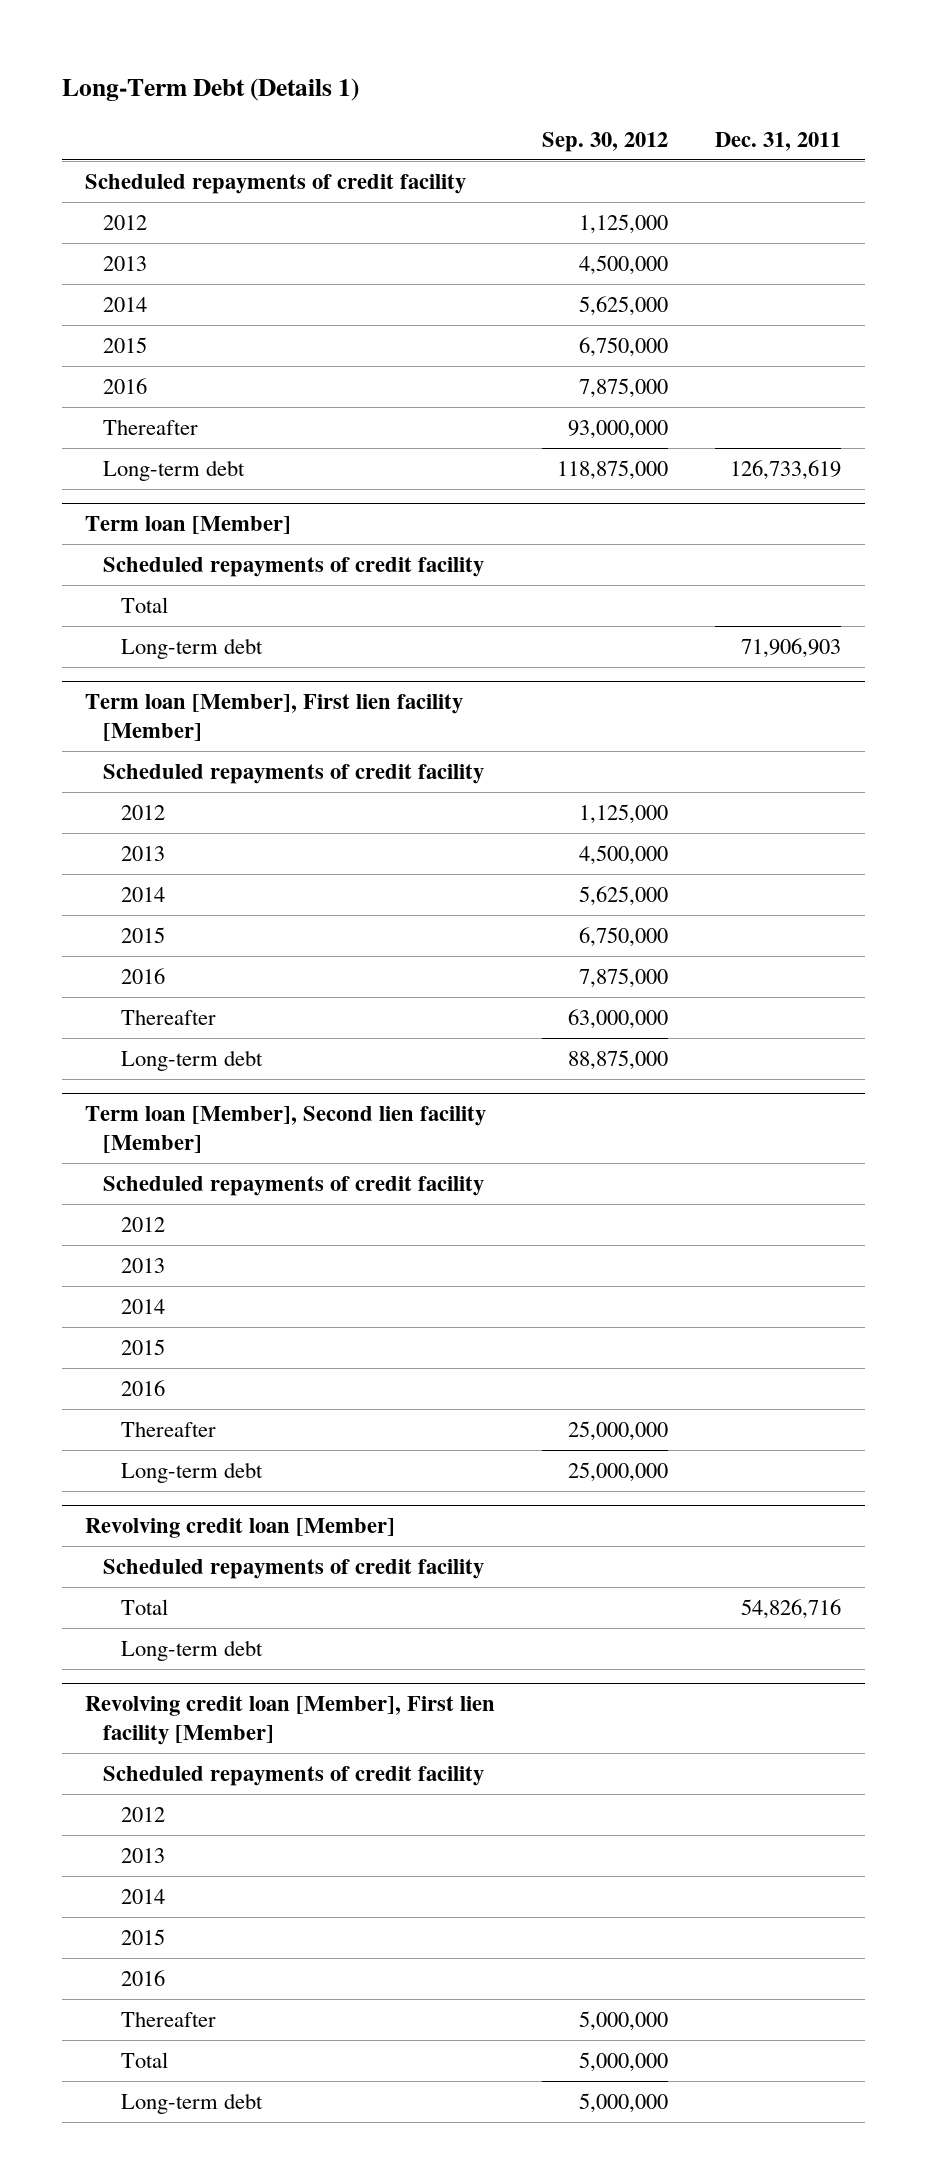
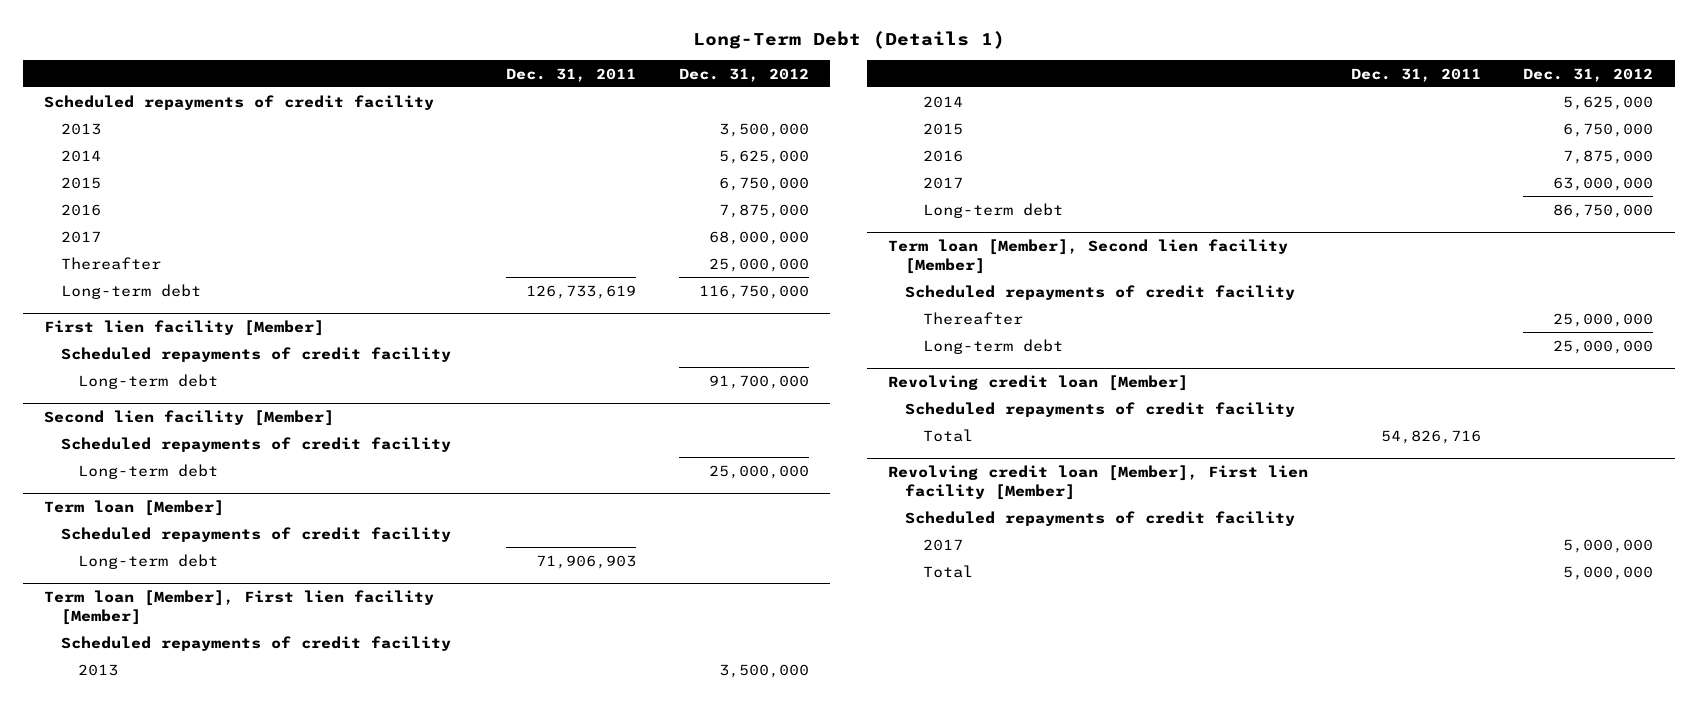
- | Sep. 30, 2012 | Dec. 31, 2011
+ | Dec. 31, 2011 | Dec. 31, 2012
- 2012 | 1,125,000 |
+ 2017 | | 68,000,000
+ First lien facility [Member]
+ Scheduled repayments of credit facility
+ Long-term debt | | 91,700,000
+ Second lien facility [Member]
+ Scheduled repayments of credit facility
+ Long-term debt | | 25,000,000
@ Term loan [Member]
- Total
@ Term loan [Member], First lien facility [Member]
- 2012 | 1,125,000 |
- Thereafter | 63,000,000 |
+ 2017 | | 63,000,000
@ Term loan [Member], Second lien facility [Member]
- 2012
- 2013
- 2014
- 2015
- 2016
@ Revolving credit loan [Member]
- Long-term debt
@ Revolving credit loan [Member], First lien facility [Member]
- 2012
- 2013
- 2014
- 2015
- 2016
- Thereafter | 5,000,000 |
+ 2017 | | 5,000,000
- Long-term debt | 5,000,000 |

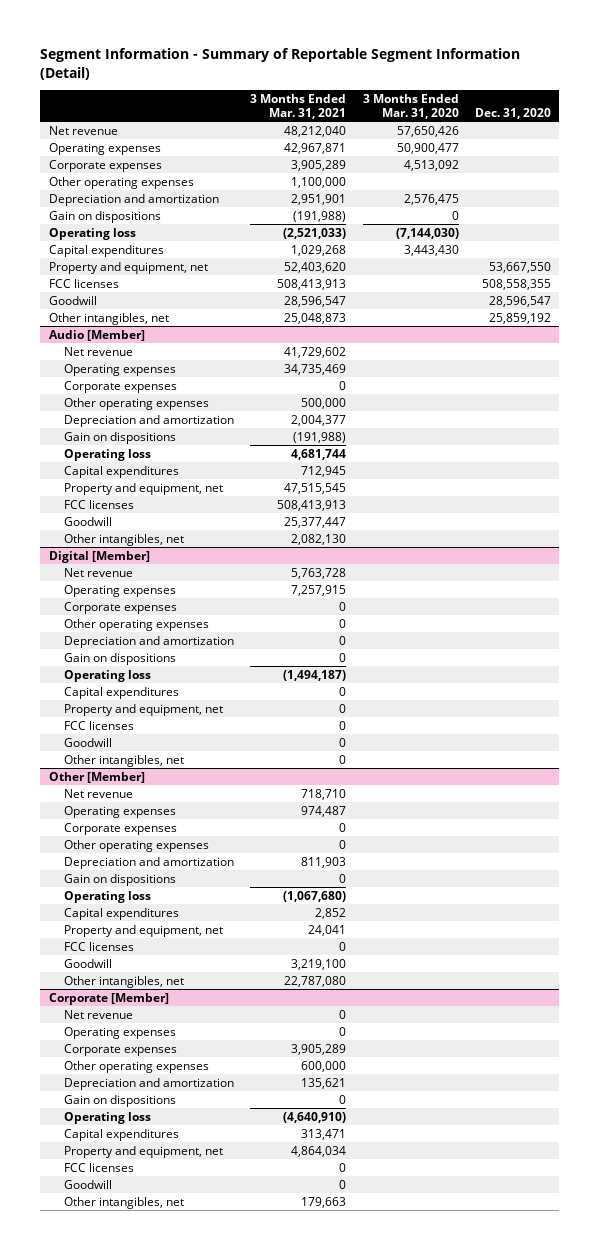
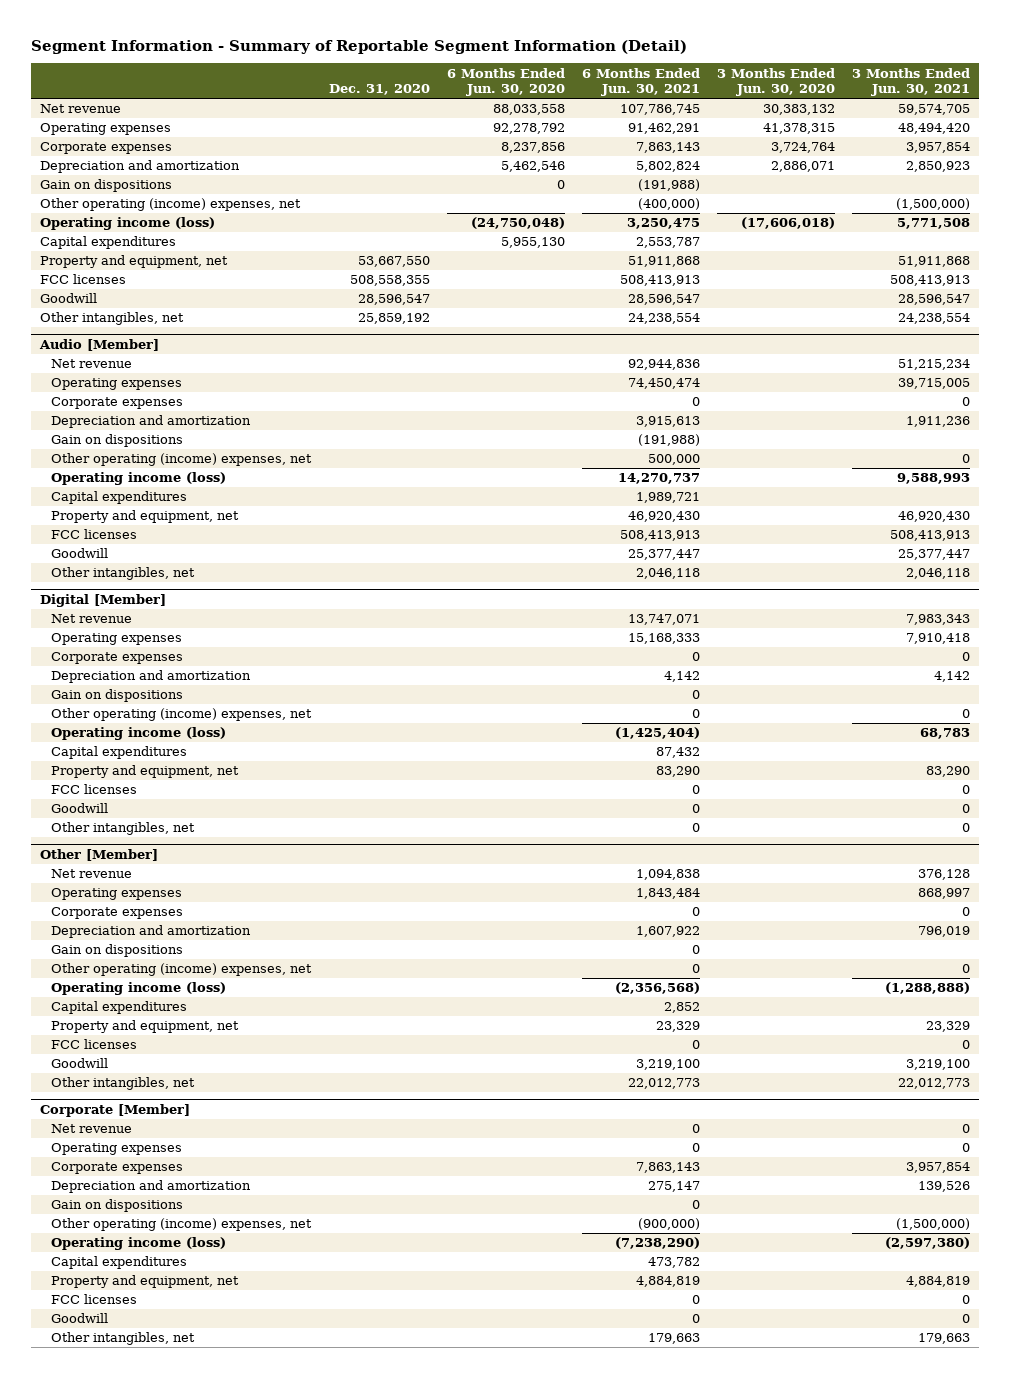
- | 3 Months Ended Mar. 31, 2021 | 3 Months Ended Mar. 31, 2020 | Dec. 31, 2020
+ | Dec. 31, 2020 | 6 Months Ended Jun. 30, 2020 | 6 Months Ended Jun. 30, 2021 | 3 Months Ended Jun. 30, 2020 | 3 Months Ended Jun. 30, 2021
- Other operating expenses | 1,100,000 | |
- Operating loss | (2,521,033) | (7,144,030) |
+ Other operating (income) expenses, net | | | (400,000) | | (1,500,000)
+ Operating income (loss) | | (24,750,048) | 3,250,475 | (17,606,018) | 5,771,508
@ Audio [Member]
- Other operating expenses | 500,000 | |
- Operating loss | 4,681,744 | |
+ Other operating (income) expenses, net | | | 500,000 | | 0
+ Operating income (loss) | | | 14,270,737 | | 9,588,993
@ Digital [Member]
- Other operating expenses | 0 | |
- Operating loss | (1,494,187) | |
+ Other operating (income) expenses, net | | | 0 | | 0
+ Operating income (loss) | | | (1,425,404) | | 68,783
@ Other [Member]
- Other operating expenses | 0 | |
- Operating loss | (1,067,680) | |
+ Other operating (income) expenses, net | | | 0 | | 0
+ Operating income (loss) | | | (2,356,568) | | (1,288,888)
@ Corporate [Member]
- Other operating expenses | 600,000 | |
- Operating loss | (4,640,910) | |
+ Other operating (income) expenses, net | | | (900,000) | | (1,500,000)
+ Operating income (loss) | | | (7,238,290) | | (2,597,380)

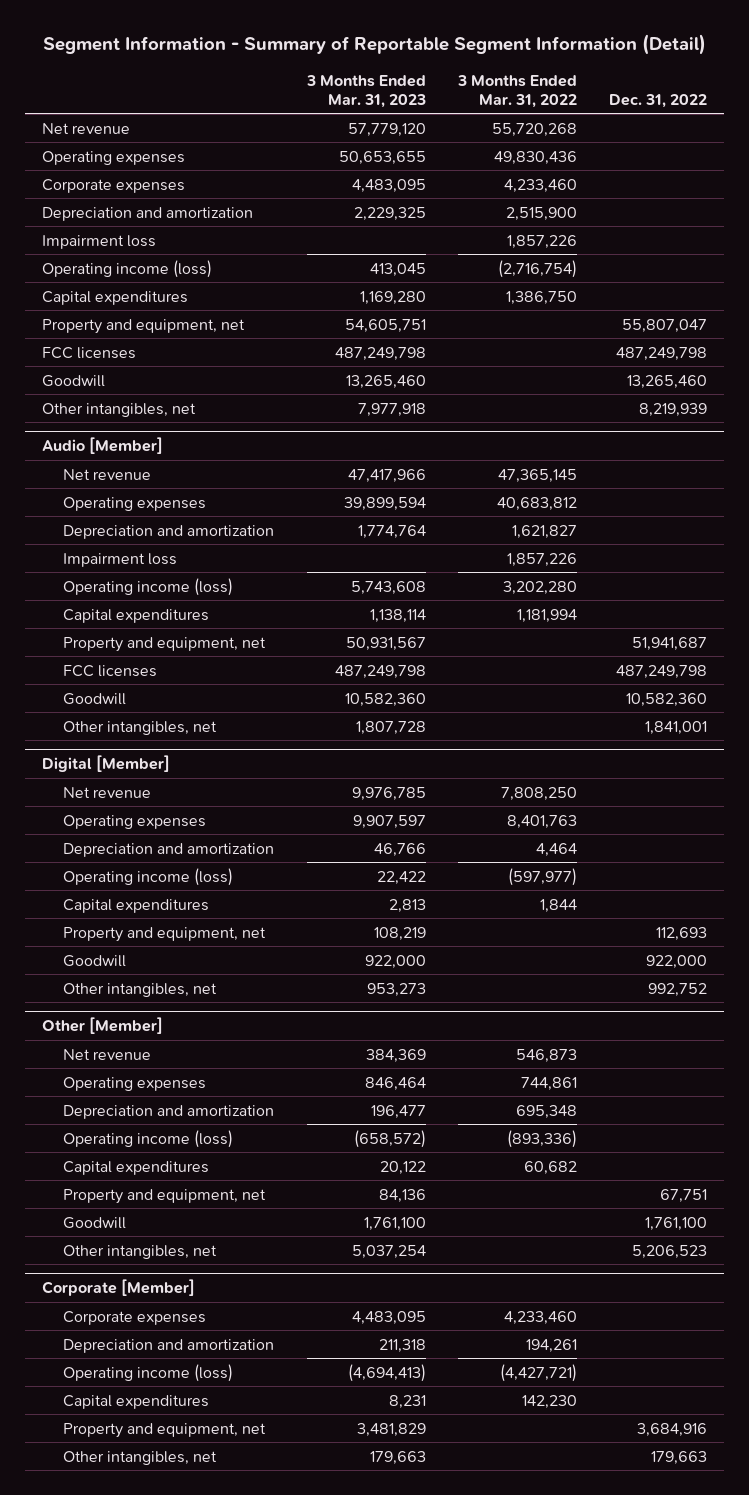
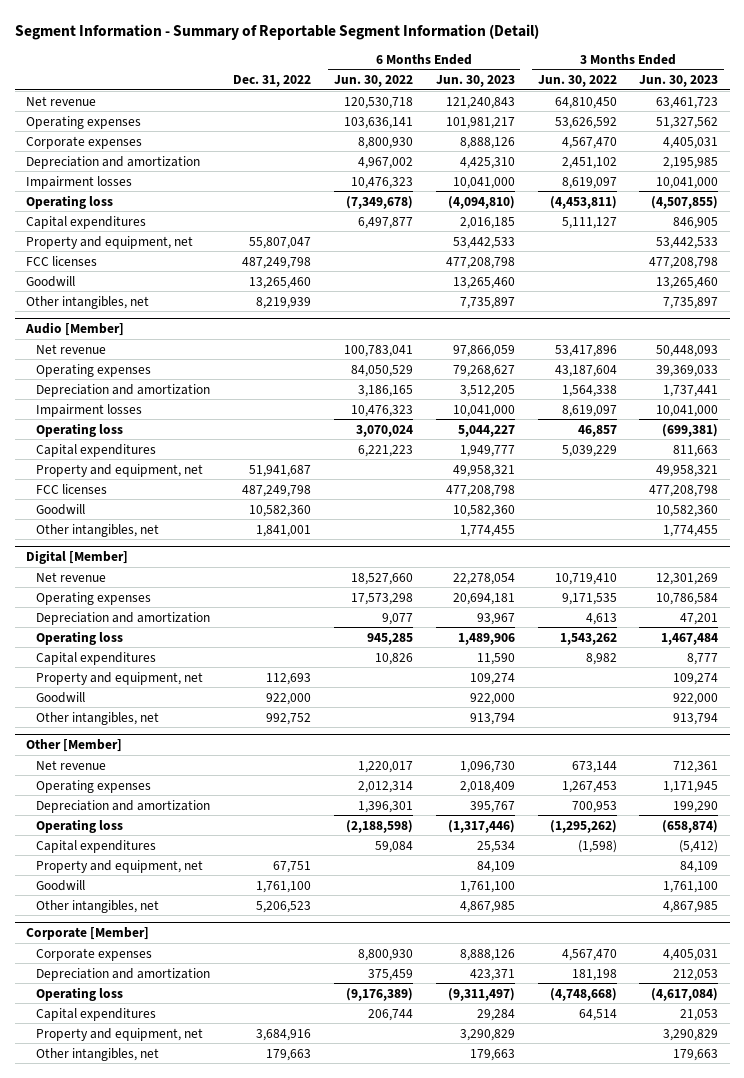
- | 3 Months Ended Mar. 31, 2023 | 3 Months Ended Mar. 31, 2022 | Dec. 31, 2022
+ | Dec. 31, 2022 | 6 Months Ended Jun. 30, 2022 | 6 Months Ended Jun. 30, 2023 | 3 Months Ended Jun. 30, 2022 | 3 Months Ended Jun. 30, 2023
- Impairment loss | | 1,857,226 |
- Operating income (loss) | 413,045 | (2,716,754) |
+ Impairment losses | | 10,476,323 | 10,041,000 | 8,619,097 | 10,041,000
+ Operating loss | | (7,349,678) | (4,094,810) | (4,453,811) | (4,507,855)
@ Audio [Member]
- Impairment loss | | 1,857,226 |
- Operating income (loss) | 5,743,608 | 3,202,280 |
+ Impairment losses | | 10,476,323 | 10,041,000 | 8,619,097 | 10,041,000
+ Operating loss | | 3,070,024 | 5,044,227 | 46,857 | (699,381)
@ Digital [Member]
- Operating income (loss) | 22,422 | (597,977) |
+ Operating loss | | 945,285 | 1,489,906 | 1,543,262 | 1,467,484
@ Other [Member]
- Operating income (loss) | (658,572) | (893,336) |
+ Operating loss | | (2,188,598) | (1,317,446) | (1,295,262) | (658,874)
@ Corporate [Member]
- Operating income (loss) | (4,694,413) | (4,427,721) |
+ Operating loss | | (9,176,389) | (9,311,497) | (4,748,668) | (4,617,084)

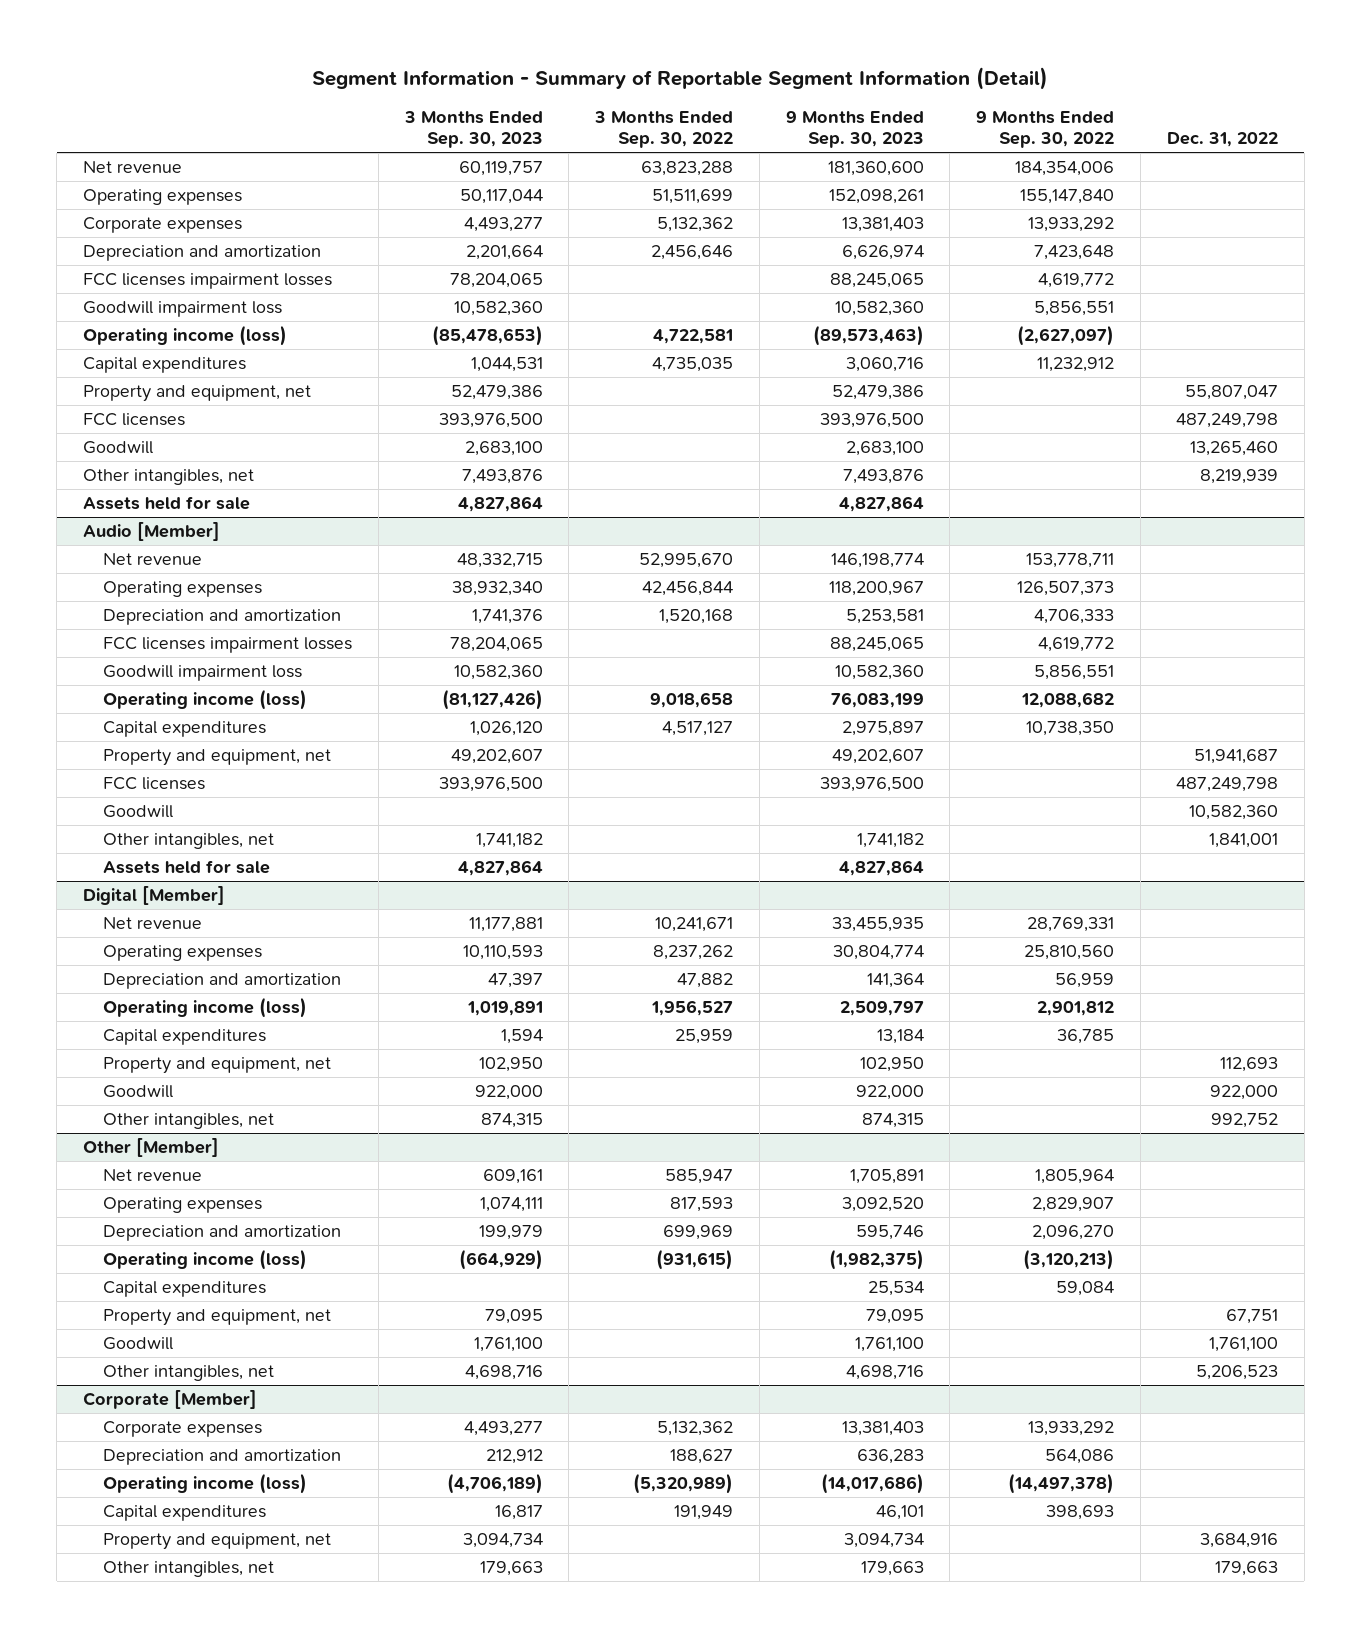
- | Dec. 31, 2022 | 6 Months Ended Jun. 30, 2022 | 6 Months Ended Jun. 30, 2023 | 3 Months Ended Jun. 30, 2022 | 3 Months Ended Jun. 30, 2023
+ | 3 Months Ended Sep. 30, 2023 | 3 Months Ended Sep. 30, 2022 | 9 Months Ended Sep. 30, 2023 | 9 Months Ended Sep. 30, 2022 | Dec. 31, 2022
- Impairment losses | | 10,476,323 | 10,041,000 | 8,619,097 | 10,041,000
- Operating loss | | (7,349,678) | (4,094,810) | (4,453,811) | (4,507,855)
+ FCC licenses impairment losses | 78,204,065 | | 88,245,065 | 4,619,772 |
+ Goodwill impairment loss | 10,582,360 | | 10,582,360 | 5,856,551 |
+ Operating income (loss) | (85,478,653) | 4,722,581 | (89,573,463) | (2,627,097) |
+ Assets held for sale | 4,827,864 | | 4,827,864 | |
@ Audio [Member]
- Impairment losses | | 10,476,323 | 10,041,000 | 8,619,097 | 10,041,000
- Operating loss | | 3,070,024 | 5,044,227 | 46,857 | (699,381)
+ FCC licenses impairment losses | 78,204,065 | | 88,245,065 | 4,619,772 |
+ Goodwill impairment loss | 10,582,360 | | 10,582,360 | 5,856,551 |
+ Operating income (loss) | (81,127,426) | 9,018,658 | 76,083,199 | 12,088,682 |
+ Assets held for sale | 4,827,864 | | 4,827,864 | |
@ Digital [Member]
- Operating loss | | 945,285 | 1,489,906 | 1,543,262 | 1,467,484
+ Operating income (loss) | 1,019,891 | 1,956,527 | 2,509,797 | 2,901,812 |
@ Other [Member]
- Operating loss | | (2,188,598) | (1,317,446) | (1,295,262) | (658,874)
+ Operating income (loss) | (664,929) | (931,615) | (1,982,375) | (3,120,213) |
@ Corporate [Member]
- Operating loss | | (9,176,389) | (9,311,497) | (4,748,668) | (4,617,084)
+ Operating income (loss) | (4,706,189) | (5,320,989) | (14,017,686) | (14,497,378) |

